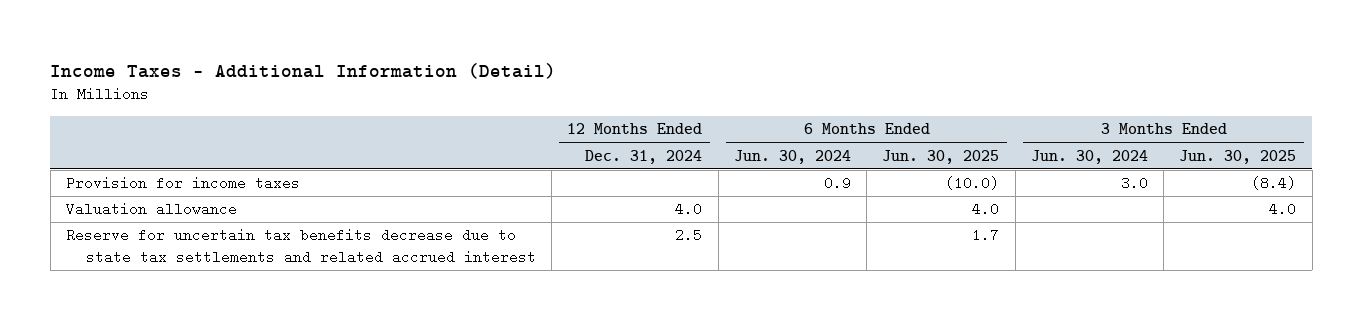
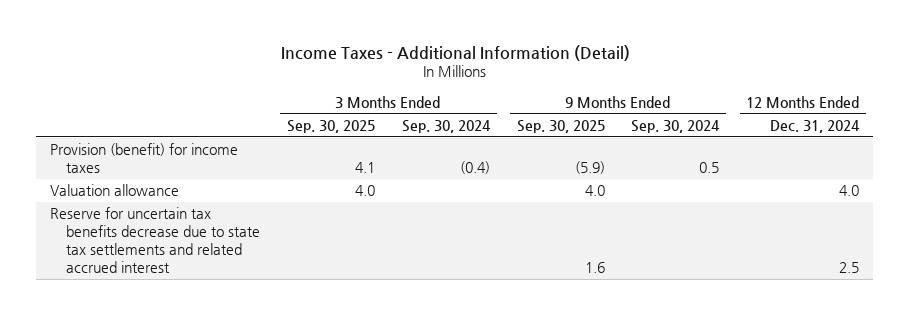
- | 12 Months Ended Dec. 31, 2024 | 6 Months Ended Jun. 30, 2024 | 6 Months Ended Jun. 30, 2025 | 3 Months Ended Jun. 30, 2024 | 3 Months Ended Jun. 30, 2025
+ | 3 Months Ended Sep. 30, 2025 | 3 Months Ended Sep. 30, 2024 | 9 Months Ended Sep. 30, 2025 | 9 Months Ended Sep. 30, 2024 | 12 Months Ended Dec. 31, 2024
- Provision for income taxes | | 0.9 | (10.0) | 3.0 | (8.4)
+ Provision (benefit) for income taxes | 4.1 | (0.4) | (5.9) | 0.5 |

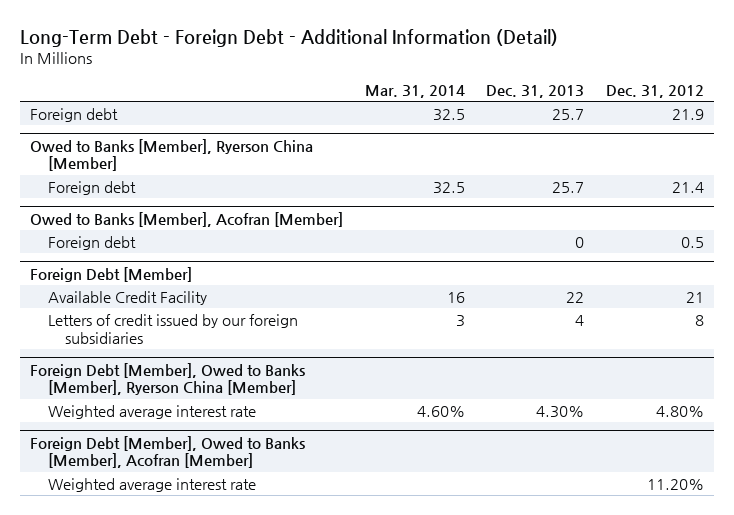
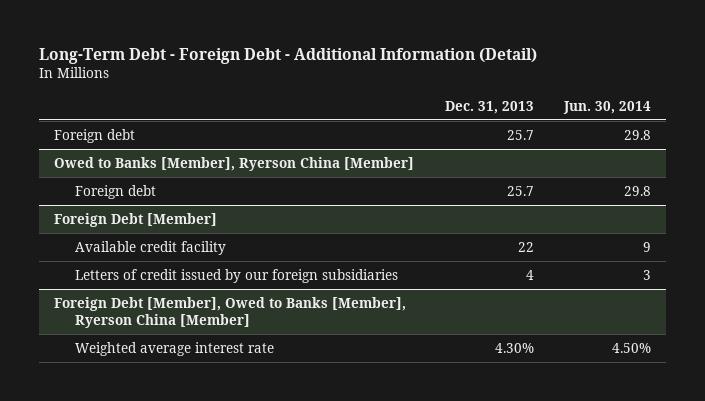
- | Mar. 31, 2014 | Dec. 31, 2013 | Dec. 31, 2012
+ | Dec. 31, 2013 | Jun. 30, 2014
- Owed to Banks [Member], Acofran [Member]
- Foreign debt | | 0 | 0.5
@ Foreign Debt [Member]
- Available Credit Facility | 16 | 22 | 21
+ Available credit facility | 22 | 9
- Foreign Debt [Member], Owed to Banks [Member], Acofran [Member]
- Weighted average interest rate | | | 11.20%

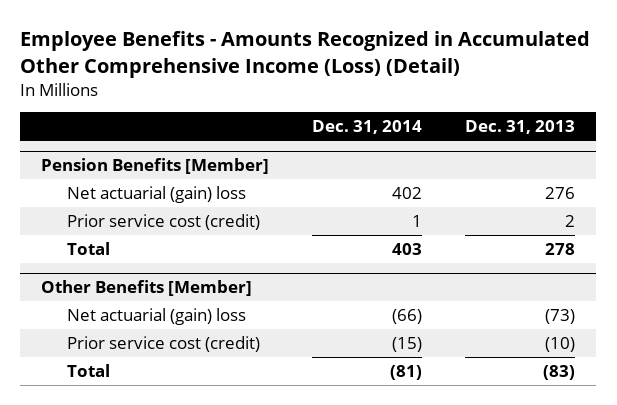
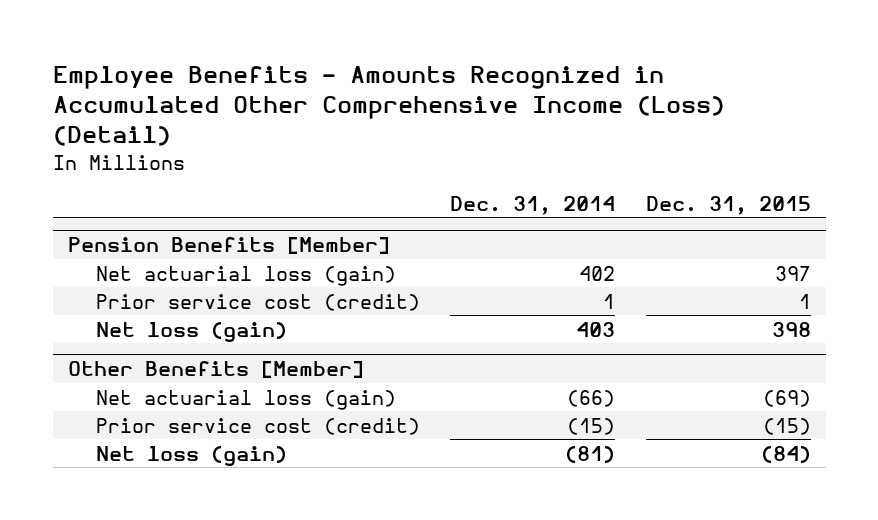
- | Dec. 31, 2014 | Dec. 31, 2013
+ | Dec. 31, 2014 | Dec. 31, 2015
@ Pension Benefits [Member]
- Net actuarial (gain) loss | 402 | 276
+ Net actuarial loss (gain) | 402 | 397
- Total | 403 | 278
+ Net loss (gain) | 403 | 398
@ Other Benefits [Member]
- Net actuarial (gain) loss | (66) | (73)
+ Net actuarial loss (gain) | (66) | (69)
- Total | (81) | (83)
+ Net loss (gain) | (81) | (84)

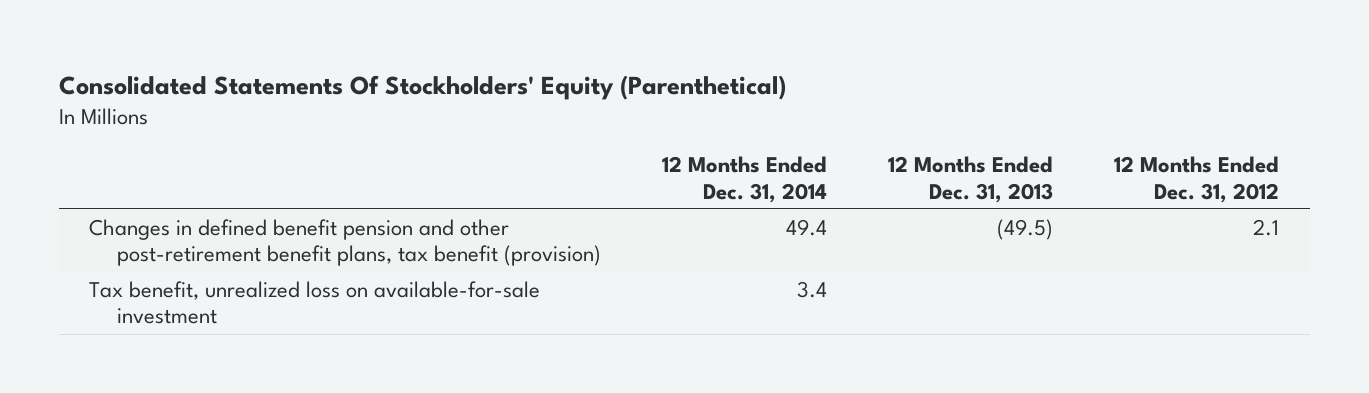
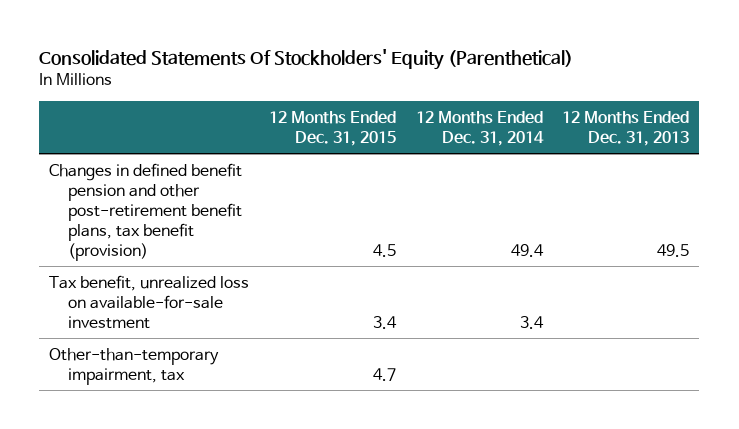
- | 12 Months Ended Dec. 31, 2014 | 12 Months Ended Dec. 31, 2013 | 12 Months Ended Dec. 31, 2012
+ | 12 Months Ended Dec. 31, 2015 | 12 Months Ended Dec. 31, 2014 | 12 Months Ended Dec. 31, 2013
- Changes in defined benefit pension and other post-retirement benefit plans, tax benefit (provision) | 49.4 | (49.5) | 2.1
+ Changes in defined benefit pension and other post-retirement benefit plans, tax benefit (provision) | 4.5 | 49.4 | 49.5
+ Other-than-temporary impairment, tax | 4.7 | |

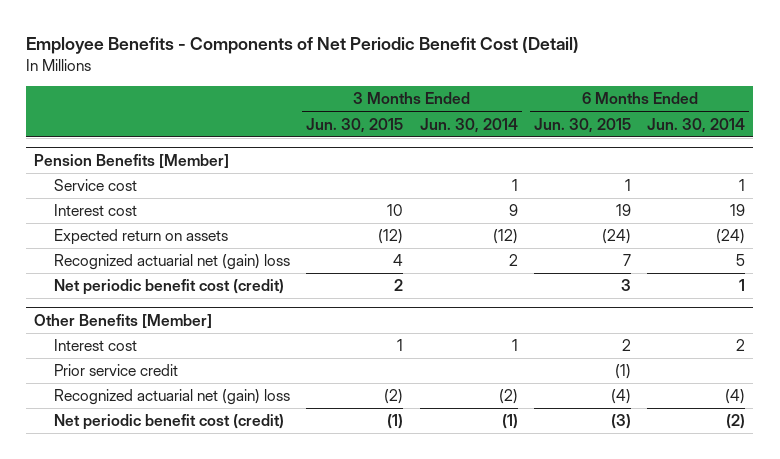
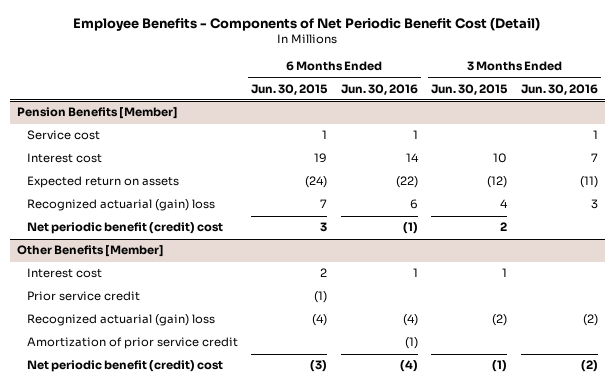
- | 3 Months Ended Jun. 30, 2015 | 3 Months Ended Jun. 30, 2014 | 6 Months Ended Jun. 30, 2015 | 6 Months Ended Jun. 30, 2014
+ | 6 Months Ended Jun. 30, 2015 | 6 Months Ended Jun. 30, 2016 | 3 Months Ended Jun. 30, 2015 | 3 Months Ended Jun. 30, 2016
@ Pension Benefits [Member]
- Recognized actuarial net (gain) loss | 4 | 2 | 7 | 5
- Net periodic benefit cost (credit) | 2 | | 3 | 1
+ Recognized actuarial (gain) loss | 7 | 6 | 4 | 3
+ Net periodic benefit (credit) cost | 3 | (1) | 2 |
@ Other Benefits [Member]
- Recognized actuarial net (gain) loss | (2) | (2) | (4) | (4)
- Net periodic benefit cost (credit) | (1) | (1) | (3) | (2)
+ Recognized actuarial (gain) loss | (4) | (4) | (2) | (2)
+ Amortization of prior service credit | | (1) | |
+ Net periodic benefit (credit) cost | (3) | (4) | (1) | (2)

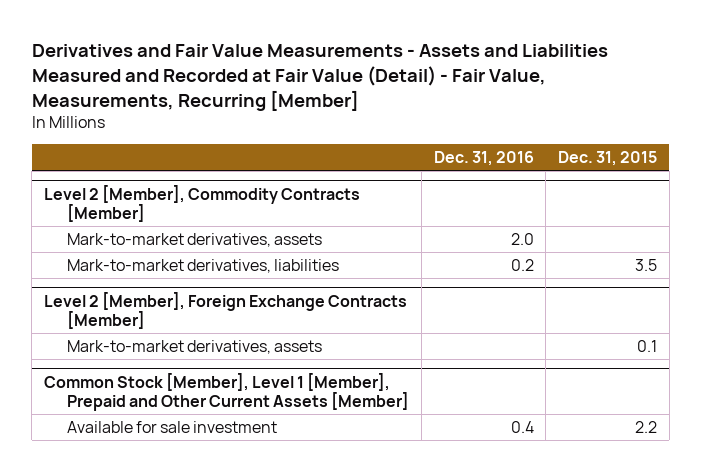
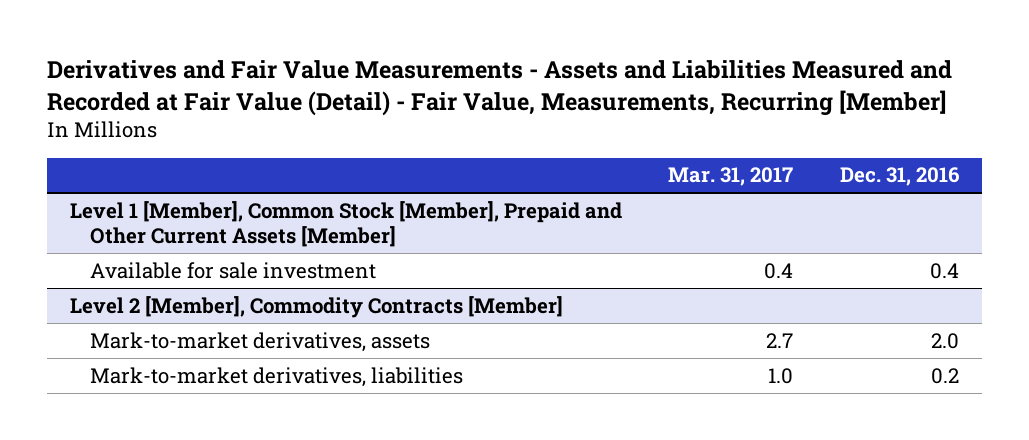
- | Dec. 31, 2016 | Dec. 31, 2015
+ | Mar. 31, 2017 | Dec. 31, 2016
+ Level 1 [Member], Common Stock [Member], Prepaid and Other Current Assets [Member]
+ Available for sale investment | 0.4 | 0.4
- Level 2 [Member], Foreign Exchange Contracts [Member]
- Mark-to-market derivatives, assets | | 0.1
- Common Stock [Member], Level 1 [Member], Prepaid and Other Current Assets [Member]
- Available for sale investment | 0.4 | 2.2

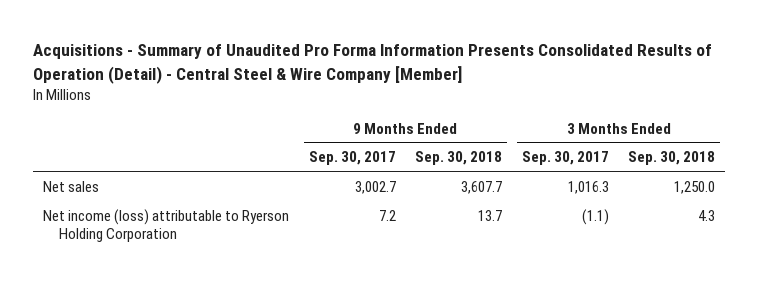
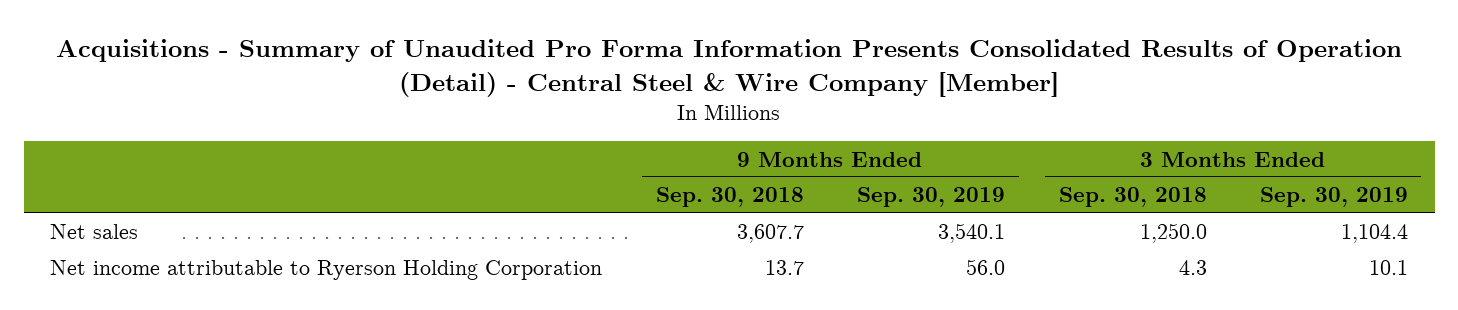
- | 9 Months Ended Sep. 30, 2017 | 9 Months Ended Sep. 30, 2018 | 3 Months Ended Sep. 30, 2017 | 3 Months Ended Sep. 30, 2018
+ | 9 Months Ended Sep. 30, 2018 | 9 Months Ended Sep. 30, 2019 | 3 Months Ended Sep. 30, 2018 | 3 Months Ended Sep. 30, 2019
- Net income (loss) attributable to Ryerson Holding Corporation | 7.2 | 13.7 | (1.1) | 4.3
+ Net income attributable to Ryerson Holding Corporation | 13.7 | 56.0 | 4.3 | 10.1

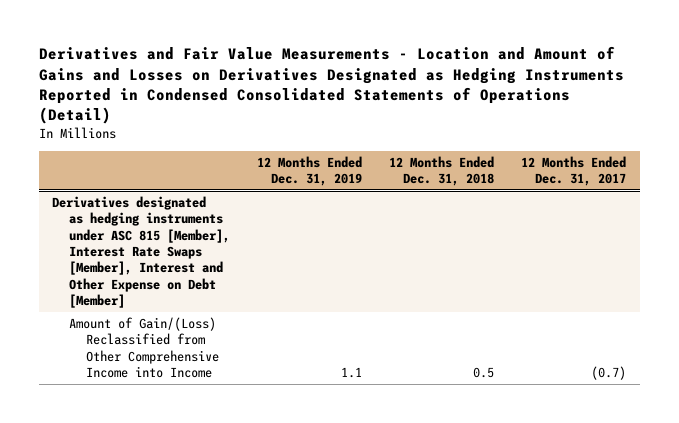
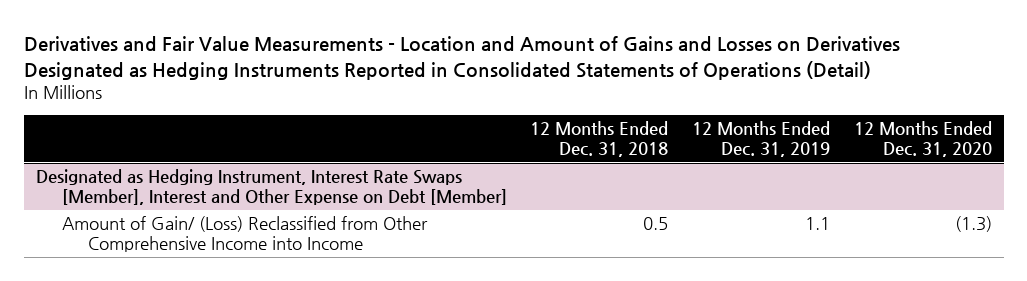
- Derivatives and Fair Value Measurements - Location and Amount of Gains and Losses on Derivatives Designated as Hedging Instruments Reported in Condensed Consolidated Statements of Operations (Detail)
+ Derivatives and Fair Value Measurements - Location and Amount of Gains and Losses on Derivatives Designated as Hedging Instruments Reported in Consolidated Statements of Operations (Detail)
- | 12 Months Ended Dec. 31, 2019 | 12 Months Ended Dec. 31, 2018 | 12 Months Ended Dec. 31, 2017
+ | 12 Months Ended Dec. 31, 2018 | 12 Months Ended Dec. 31, 2019 | 12 Months Ended Dec. 31, 2020
- Derivatives designated as hedging instruments under ASC 815 [Member], Interest Rate Swaps [Member], Interest and Other Expense on Debt [Member]
- Amount of Gain/(Loss) Reclassified from Other Comprehensive Income into Income | 1.1 | 0.5 | (0.7)
+ Designated as Hedging Instrument, Interest Rate Swaps [Member], Interest and Other Expense on Debt [Member]
+ Amount of Gain/ (Loss) Reclassified from Other Comprehensive Income into Income | 0.5 | 1.1 | (1.3)

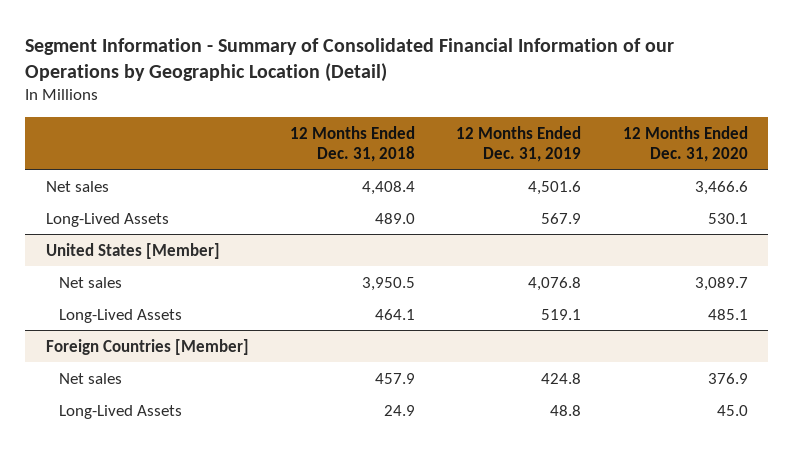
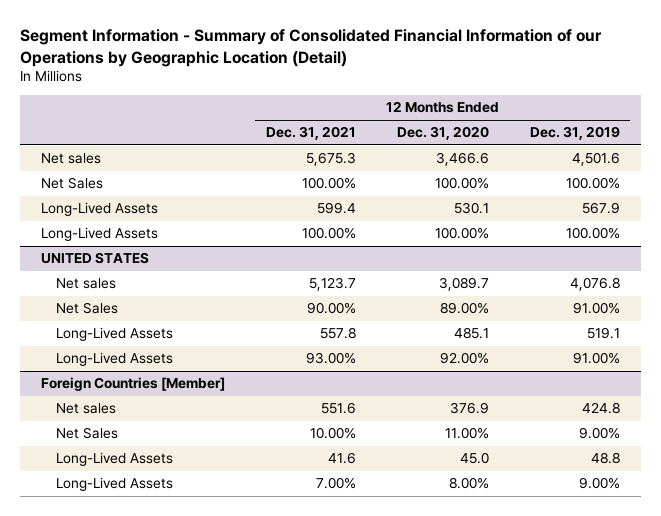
- | 12 Months Ended Dec. 31, 2018 | 12 Months Ended Dec. 31, 2019 | 12 Months Ended Dec. 31, 2020
+ | 12 Months Ended Dec. 31, 2021 | 12 Months Ended Dec. 31, 2020 | 12 Months Ended Dec. 31, 2019
+ Net Sales | 100.00% | 100.00% | 100.00%
- United States [Member]
+ Long-Lived Assets | 100.00% | 100.00% | 100.00%
+ UNITED STATES
+ Net Sales | 90.00% | 89.00% | 91.00%
+ Long-Lived Assets | 93.00% | 92.00% | 91.00%
@ Foreign Countries [Member]
+ Net Sales | 10.00% | 11.00% | 9.00%
+ Long-Lived Assets | 7.00% | 8.00% | 9.00%

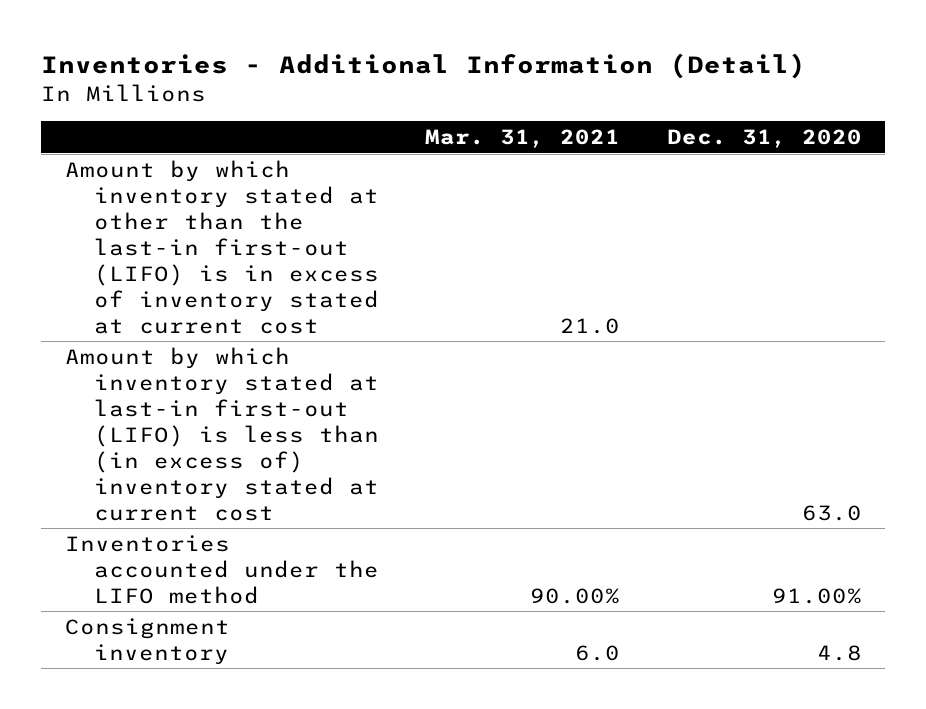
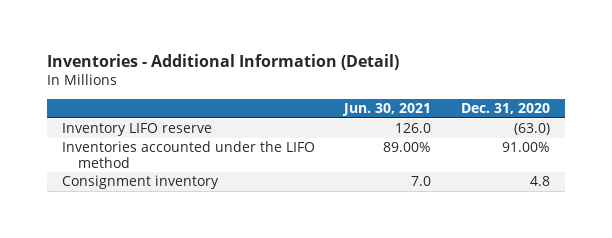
- | Mar. 31, 2021 | Dec. 31, 2020
+ | Jun. 30, 2021 | Dec. 31, 2020
- Amount by which inventory stated at other than the last-in first-out (LIFO) is in excess of inventory stated at current cost | 21.0 |
- Amount by which inventory stated at last-in first-out (LIFO) is less than (in excess of) inventory stated at current cost | | 63.0
+ Inventory LIFO reserve | 126.0 | (63.0)

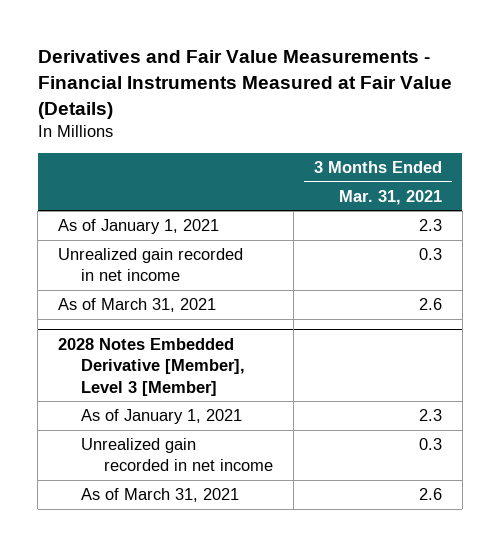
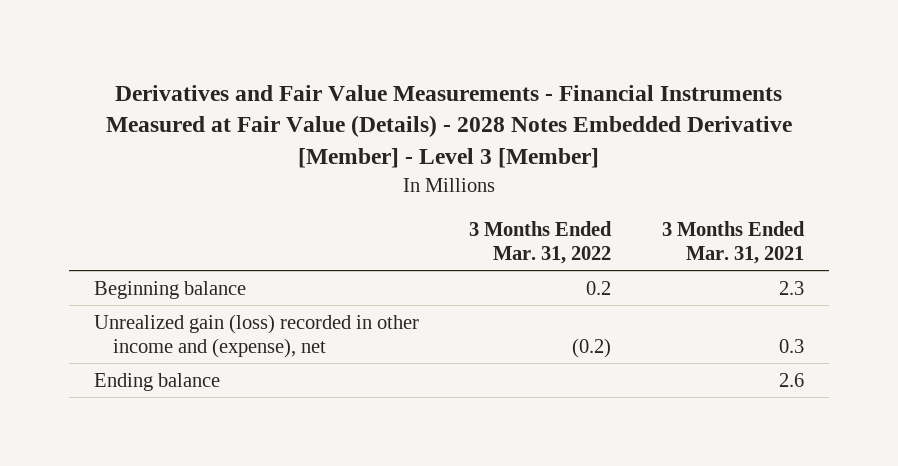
- Derivatives and Fair Value Measurements - Financial Instruments Measured at Fair Value (Details)
+ Derivatives and Fair Value Measurements - Financial Instruments Measured at Fair Value (Details) - 2028 Notes Embedded Derivative [Member] - Level 3 [Member]
- | 3 Months Ended Mar. 31, 2021
+ | 3 Months Ended Mar. 31, 2022 | 3 Months Ended Mar. 31, 2021
- As of January 1, 2021 | 2.3
- Unrealized gain recorded in net income | 0.3
- As of March 31, 2021 | 2.6
- 2028 Notes Embedded Derivative [Member], Level 3 [Member]
- As of January 1, 2021 | 2.3
- Unrealized gain recorded in net income | 0.3
- As of March 31, 2021 | 2.6
+ Beginning balance | 0.2 | 2.3
+ Unrealized gain (loss) recorded in other income and (expense), net | (0.2) | 0.3
+ Ending balance | | 2.6

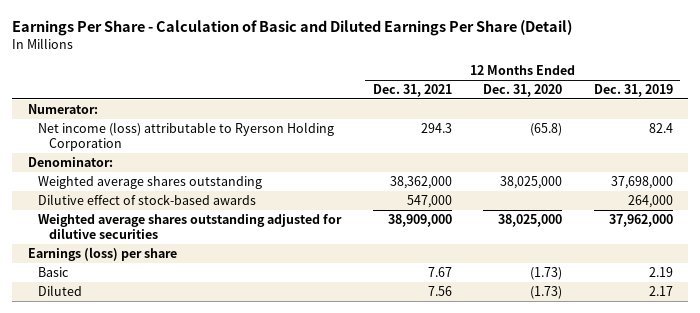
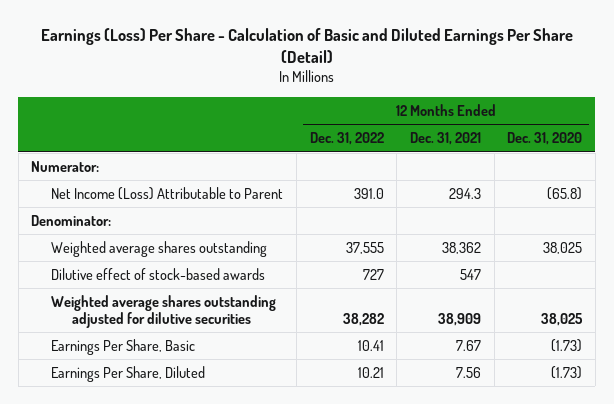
- Earnings Per Share - Calculation of Basic and Diluted Earnings Per Share (Detail)
+ Earnings (Loss) Per Share - Calculation of Basic and Diluted Earnings Per Share (Detail)
- | 12 Months Ended Dec. 31, 2021 | 12 Months Ended Dec. 31, 2020 | 12 Months Ended Dec. 31, 2019
+ | 12 Months Ended Dec. 31, 2022 | 12 Months Ended Dec. 31, 2021 | 12 Months Ended Dec. 31, 2020
- Net income (loss) attributable to Ryerson Holding Corporation | 294.3 | (65.8) | 82.4
+ Net Income (Loss) Attributable to Parent | 391.0 | 294.3 | (65.8)
- Weighted average shares outstanding | 38,362,000 | 38,025,000 | 37,698,000
- Dilutive effect of stock-based awards | 547,000 | | 264,000
- Weighted average shares outstanding adjusted for dilutive securities | 38,909,000 | 38,025,000 | 37,962,000
- Earnings (loss) per share
- Basic | 7.67 | (1.73) | 2.19
- Diluted | 7.56 | (1.73) | 2.17
+ Weighted average shares outstanding | 37,555 | 38,362 | 38,025
+ Dilutive effect of stock-based awards | 727 | 547 |
+ Weighted average shares outstanding adjusted for dilutive securities | 38,282 | 38,909 | 38,025
+ Earnings Per Share, Basic | 10.41 | 7.67 | (1.73)
+ Earnings Per Share, Diluted | 10.21 | 7.56 | (1.73)

